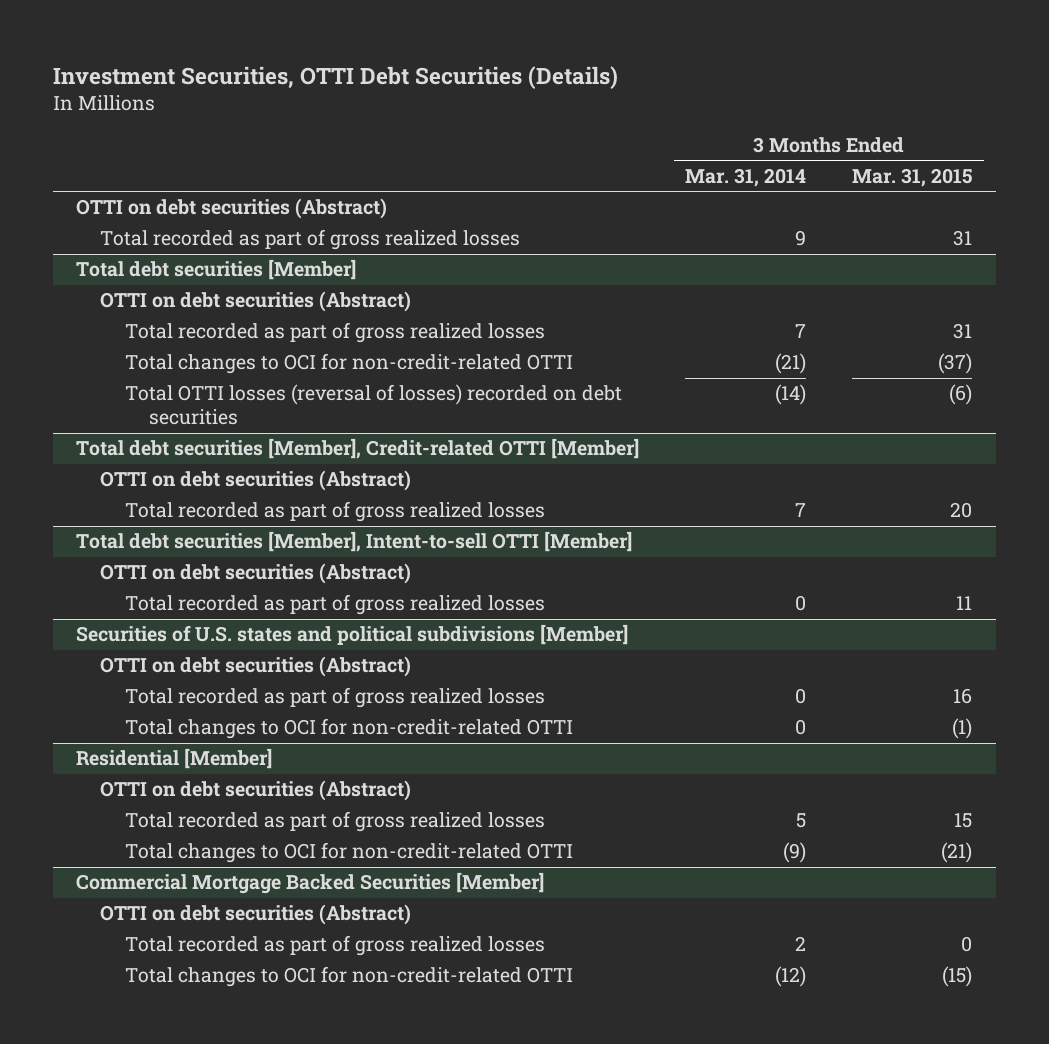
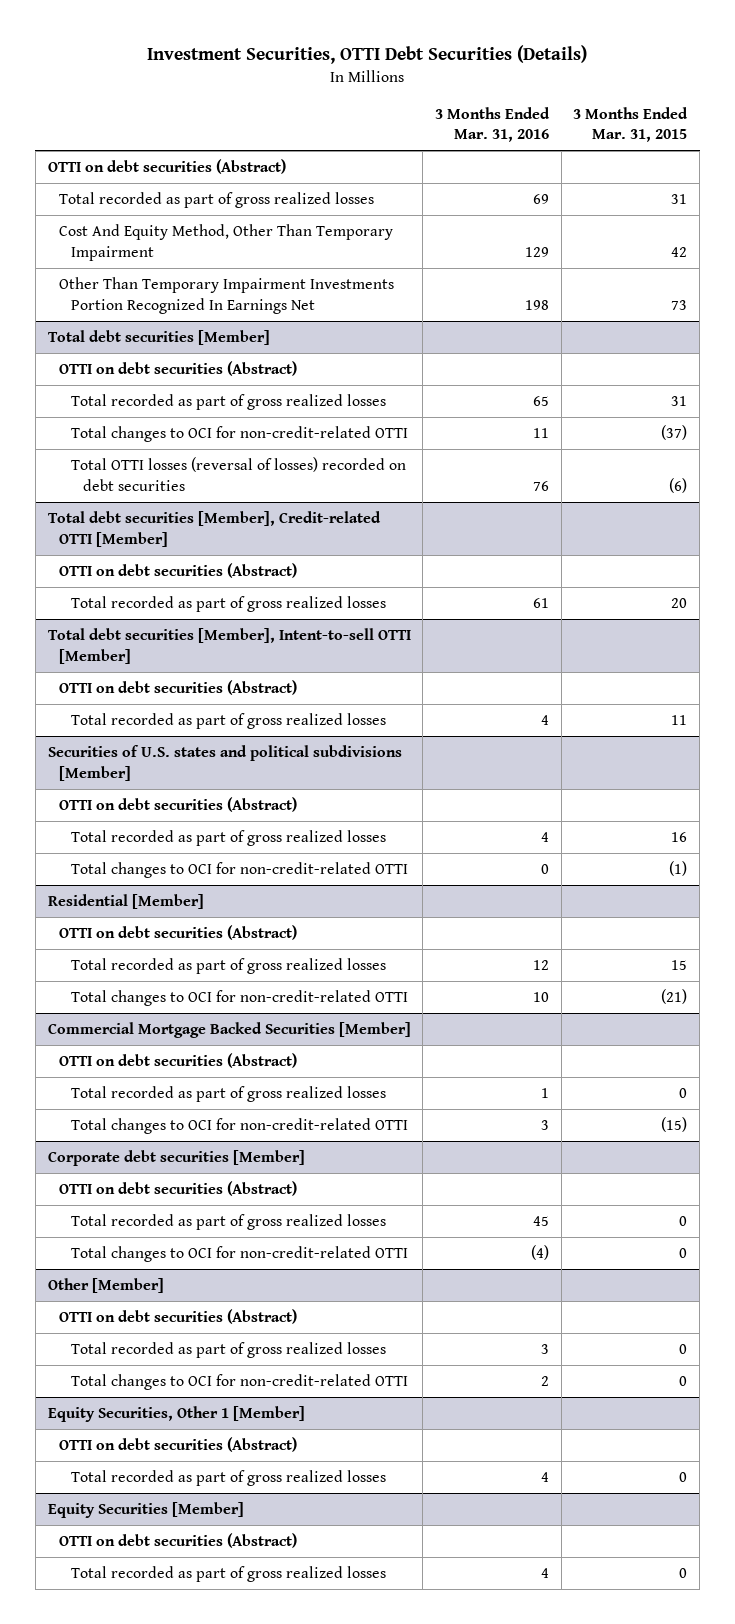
- | 3 Months Ended Mar. 31, 2014 | 3 Months Ended Mar. 31, 2015
+ | 3 Months Ended Mar. 31, 2016 | 3 Months Ended Mar. 31, 2015
+ Cost And Equity Method, Other Than Temporary Impairment | 129 | 42
+ Other Than Temporary Impairment Investments Portion Recognized In Earnings Net | 198 | 73
+ Corporate debt securities [Member]
+ OTTI on debt securities (Abstract)
+ Total recorded as part of gross realized losses | 45 | 0
+ Total changes to OCI for non-credit-related OTTI | (4) | 0
+ Other [Member]
+ OTTI on debt securities (Abstract)
+ Total recorded as part of gross realized losses | 3 | 0
+ Total changes to OCI for non-credit-related OTTI | 2 | 0
+ Equity Securities, Other 1 [Member]
+ OTTI on debt securities (Abstract)
+ Total recorded as part of gross realized losses | 4 | 0
+ Equity Securities [Member]
+ OTTI on debt securities (Abstract)
+ Total recorded as part of gross realized losses | 4 | 0

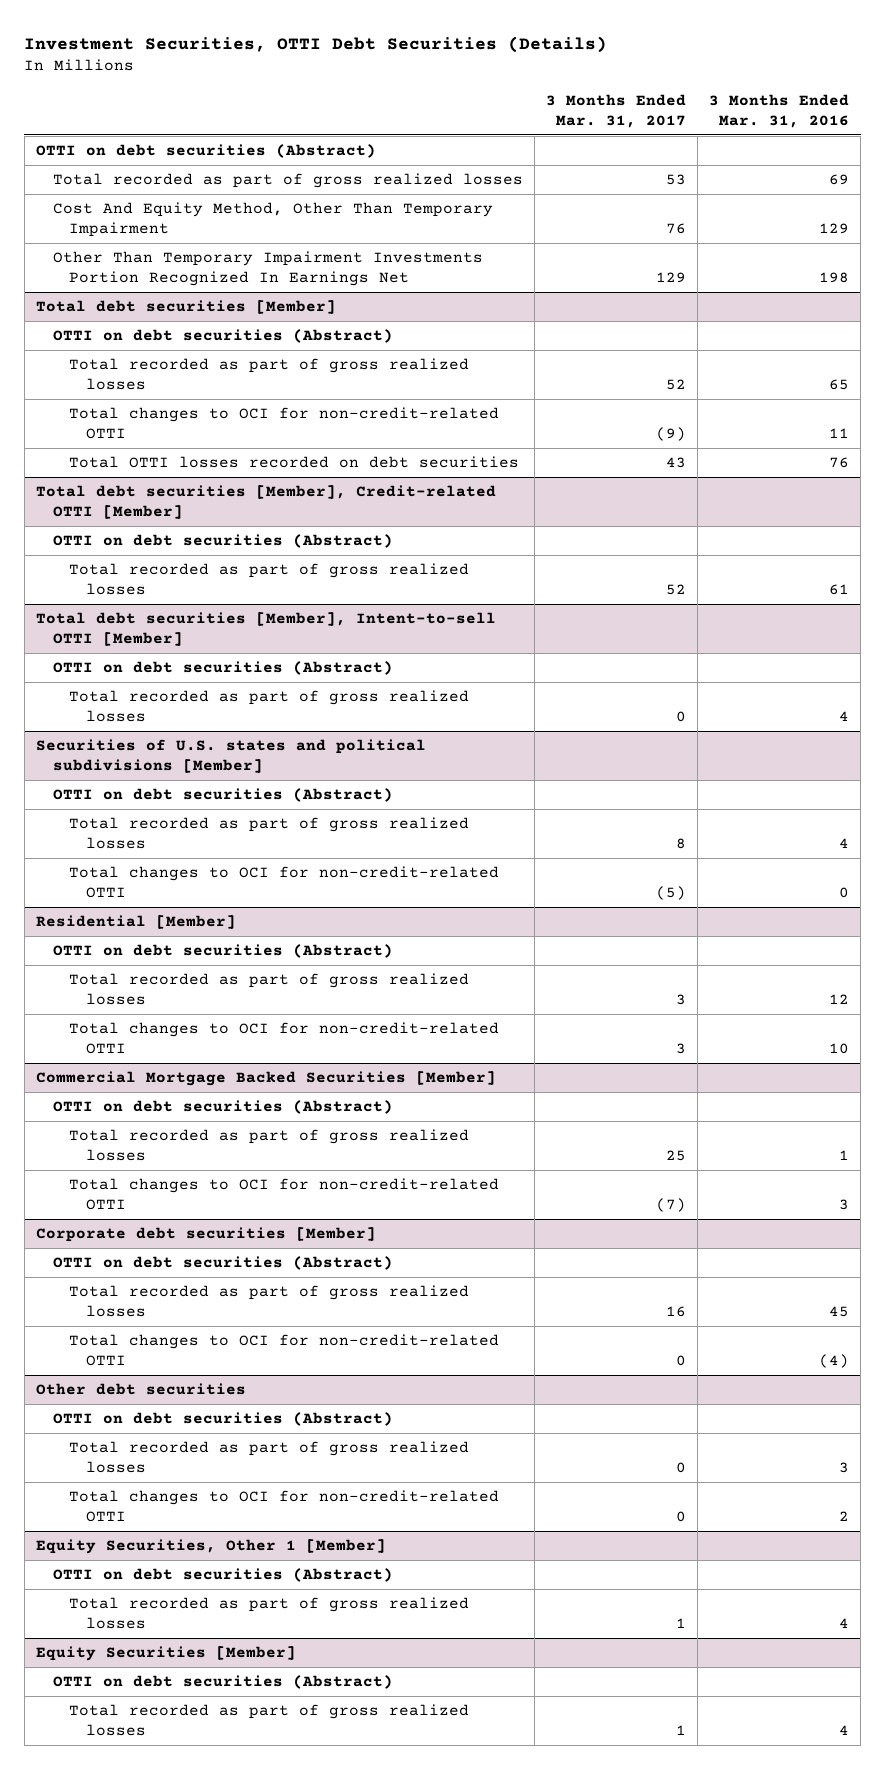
- | 3 Months Ended Mar. 31, 2016 | 3 Months Ended Mar. 31, 2015
+ | 3 Months Ended Mar. 31, 2017 | 3 Months Ended Mar. 31, 2016
@ Total debt securities [Member]
- Total OTTI losses (reversal of losses) recorded on debt securities | 76 | (6)
+ Total OTTI losses recorded on debt securities | 43 | 76
- Other [Member]
+ Other debt securities

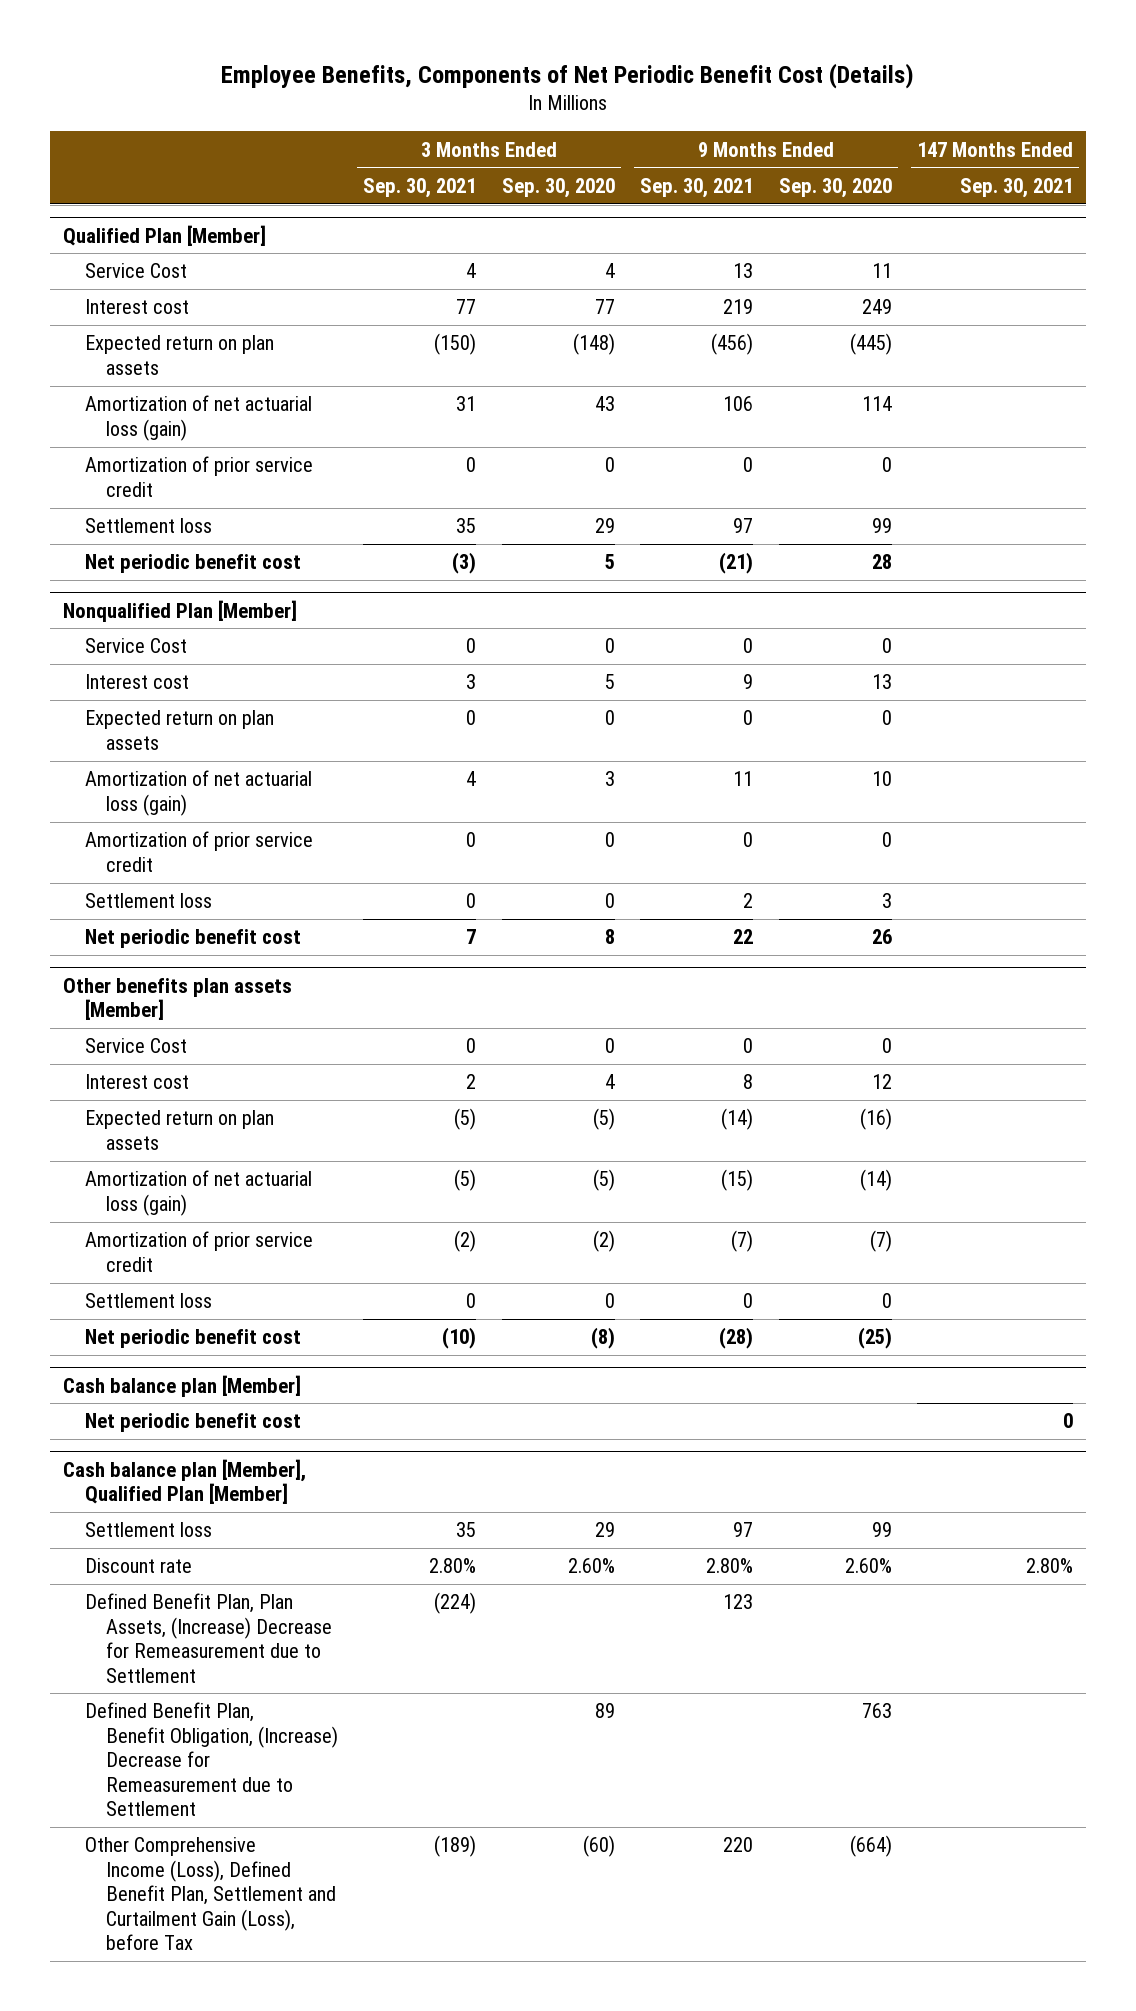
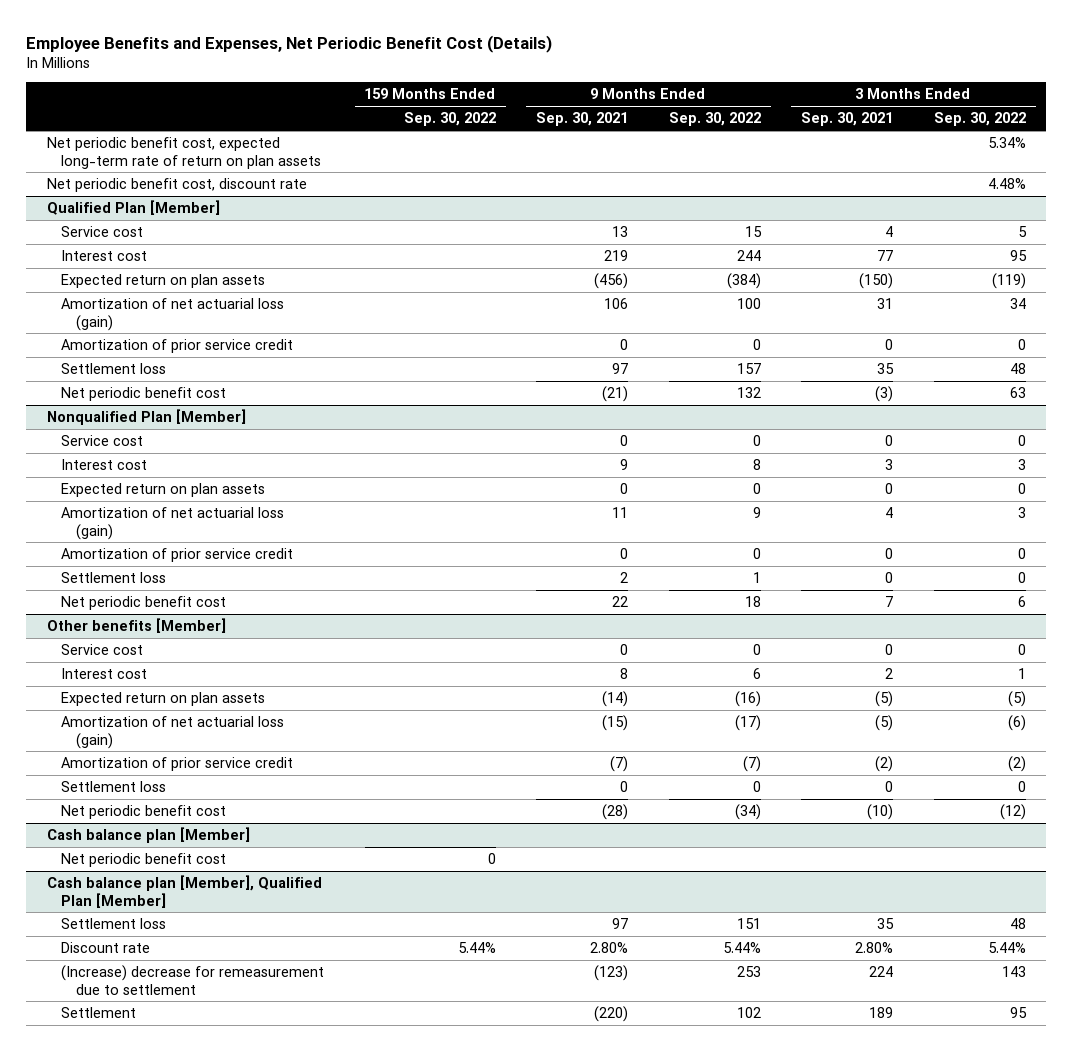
- Employee Benefits, Components of Net Periodic Benefit Cost (Details)
+ Employee Benefits and Expenses, Net Periodic Benefit Cost (Details)
- | 3 Months Ended Sep. 30, 2021 | 3 Months Ended Sep. 30, 2020 | 9 Months Ended Sep. 30, 2021 | 9 Months Ended Sep. 30, 2020 | 147 Months Ended Sep. 30, 2021
+ | 159 Months Ended Sep. 30, 2022 | 9 Months Ended Sep. 30, 2021 | 9 Months Ended Sep. 30, 2022 | 3 Months Ended Sep. 30, 2021 | 3 Months Ended Sep. 30, 2022
+ Net periodic benefit cost, expected long-term rate of return on plan assets | | | | | 5.34%
+ Net periodic benefit cost, discount rate | | | | | 4.48%
@ Qualified Plan [Member]
- Service Cost | 4 | 4 | 13 | 11 |
+ Service cost | | 13 | 15 | 4 | 5
@ Nonqualified Plan [Member]
- Service Cost | 0 | 0 | 0 | 0 |
+ Service cost | | 0 | 0 | 0 | 0
- Other benefits plan assets [Member]
- Service Cost | 0 | 0 | 0 | 0 |
+ Other benefits [Member]
+ Service cost | | 0 | 0 | 0 | 0
@ Cash balance plan [Member], Qualified Plan [Member]
- Defined Benefit Plan, Plan Assets, (Increase) Decrease for Remeasurement due to Settlement | (224) | | 123 | |
- Defined Benefit Plan, Benefit Obligation, (Increase) Decrease for Remeasurement due to Settlement | | 89 | | 763 |
- Other Comprehensive Income (Loss), Defined Benefit Plan, Settlement and Curtailment Gain (Loss), before Tax | (189) | (60) | 220 | (664) |
+ (Increase) decrease for remeasurement due to settlement | | (123) | 253 | 224 | 143
+ Settlement | | (220) | 102 | 189 | 95

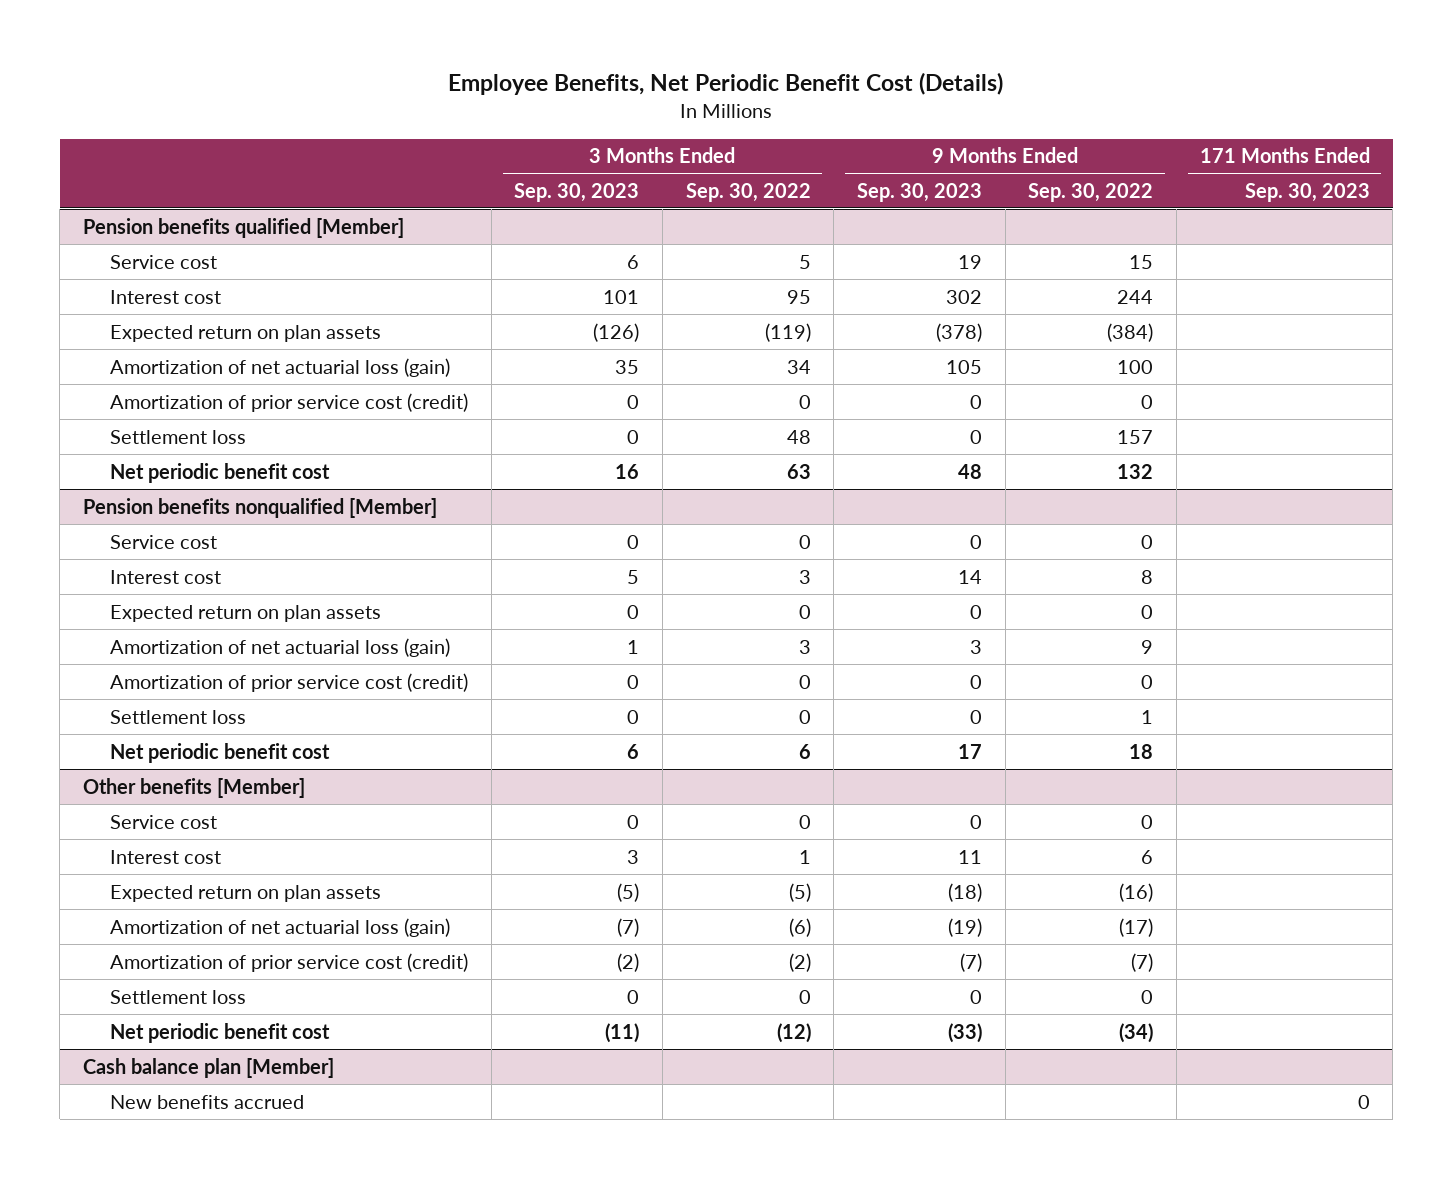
- Employee Benefits and Expenses, Net Periodic Benefit Cost (Details)
+ Employee Benefits, Net Periodic Benefit Cost (Details)
- | 159 Months Ended Sep. 30, 2022 | 9 Months Ended Sep. 30, 2021 | 9 Months Ended Sep. 30, 2022 | 3 Months Ended Sep. 30, 2021 | 3 Months Ended Sep. 30, 2022
+ | 3 Months Ended Sep. 30, 2023 | 3 Months Ended Sep. 30, 2022 | 9 Months Ended Sep. 30, 2023 | 9 Months Ended Sep. 30, 2022 | 171 Months Ended Sep. 30, 2023
- Net periodic benefit cost, expected long-term rate of return on plan assets | | | | | 5.34%
- Net periodic benefit cost, discount rate | | | | | 4.48%
- Qualified Plan [Member]
+ Pension benefits qualified [Member]
- Amortization of prior service credit | | 0 | 0 | 0 | 0
+ Amortization of prior service cost (credit) | 0 | 0 | 0 | 0 |
- Nonqualified Plan [Member]
+ Pension benefits nonqualified [Member]
- Amortization of prior service credit | | 0 | 0 | 0 | 0
+ Amortization of prior service cost (credit) | 0 | 0 | 0 | 0 |
@ Other benefits [Member]
- Amortization of prior service credit | | (7) | (7) | (2) | (2)
+ Amortization of prior service cost (credit) | (2) | (2) | (7) | (7) |
@ Cash balance plan [Member]
- Net periodic benefit cost | 0 | | | |
- Cash balance plan [Member], Qualified Plan [Member]
- Settlement loss | | 97 | 151 | 35 | 48
- Discount rate | 5.44% | 2.80% | 5.44% | 2.80% | 5.44%
- (Increase) decrease for remeasurement due to settlement | | (123) | 253 | 224 | 143
- Settlement | | (220) | 102 | 189 | 95
@ Cash balance plan [Member]
+ New benefits accrued | | | | | 0

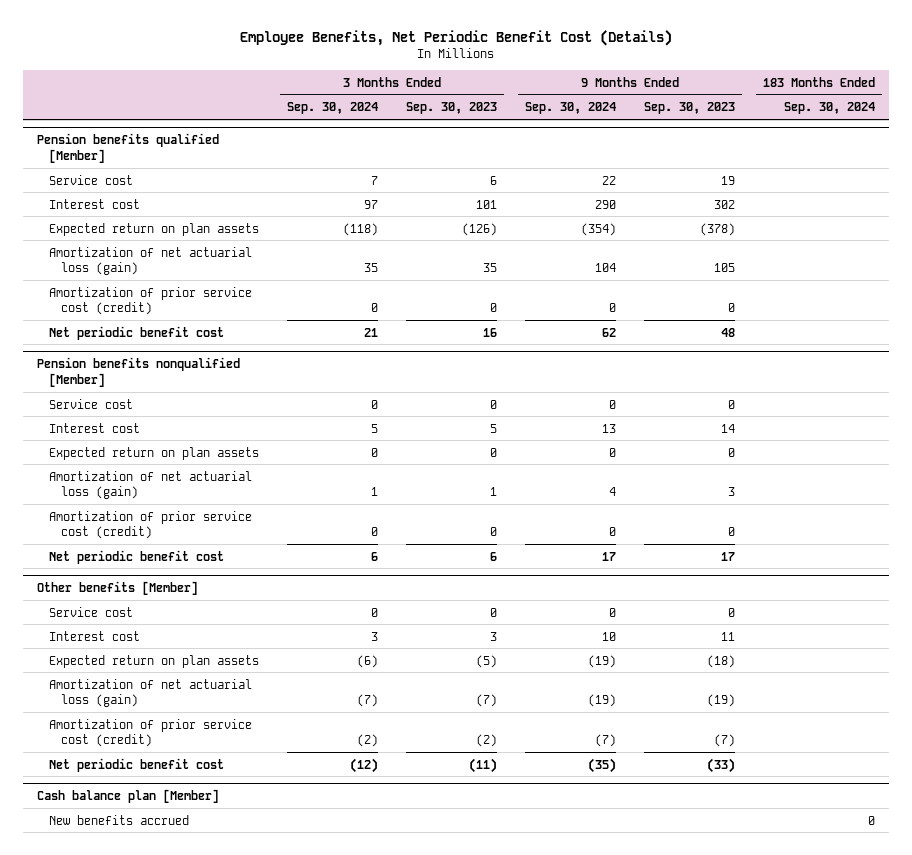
- | 3 Months Ended Sep. 30, 2023 | 3 Months Ended Sep. 30, 2022 | 9 Months Ended Sep. 30, 2023 | 9 Months Ended Sep. 30, 2022 | 171 Months Ended Sep. 30, 2023
+ | 3 Months Ended Sep. 30, 2024 | 3 Months Ended Sep. 30, 2023 | 9 Months Ended Sep. 30, 2024 | 9 Months Ended Sep. 30, 2023 | 183 Months Ended Sep. 30, 2024
@ Pension benefits qualified [Member]
- Settlement loss | 0 | 48 | 0 | 157 |
@ Pension benefits nonqualified [Member]
- Settlement loss | 0 | 0 | 0 | 1 |
@ Other benefits [Member]
- Settlement loss | 0 | 0 | 0 | 0 |

